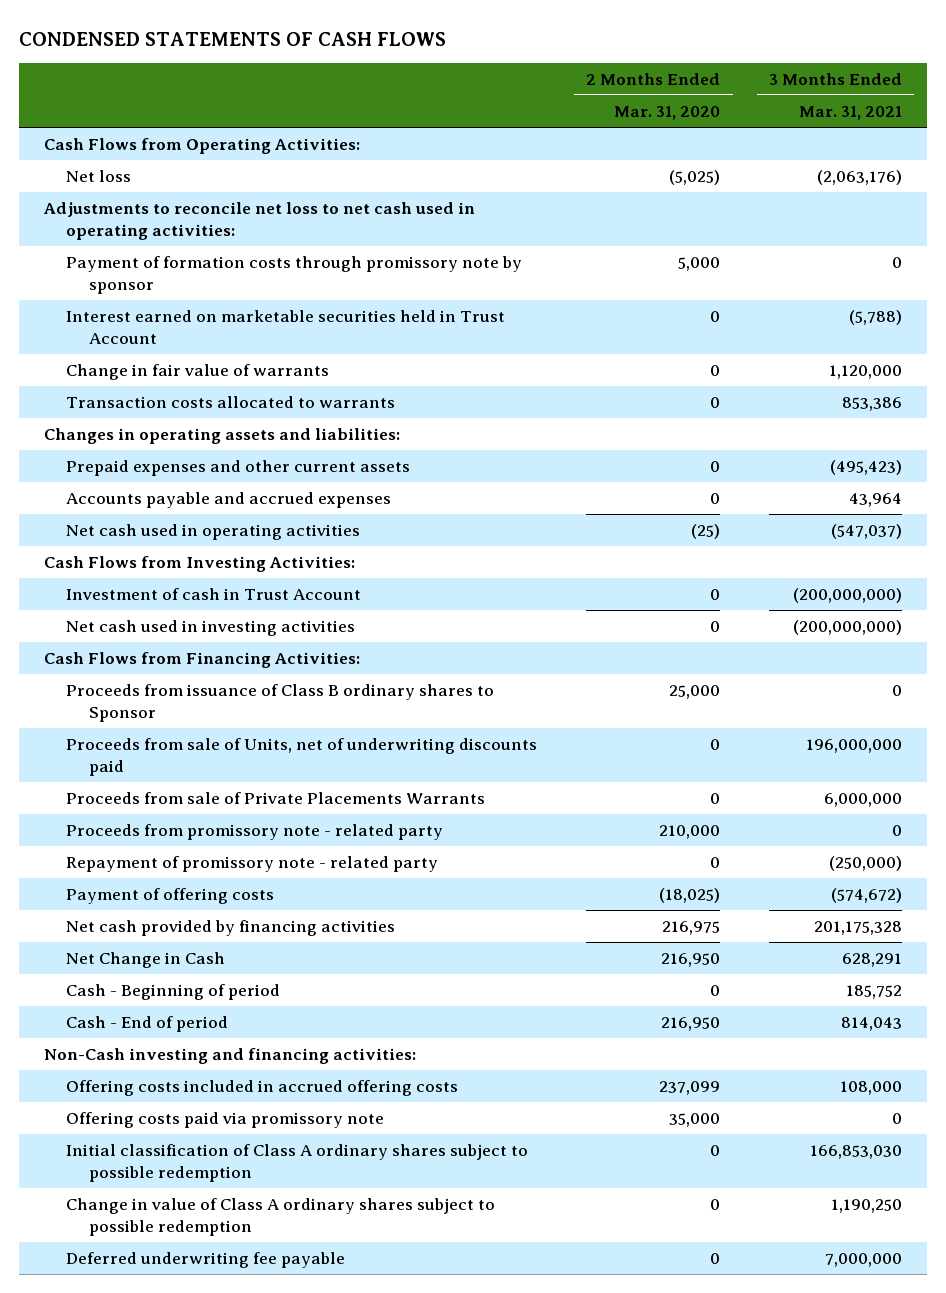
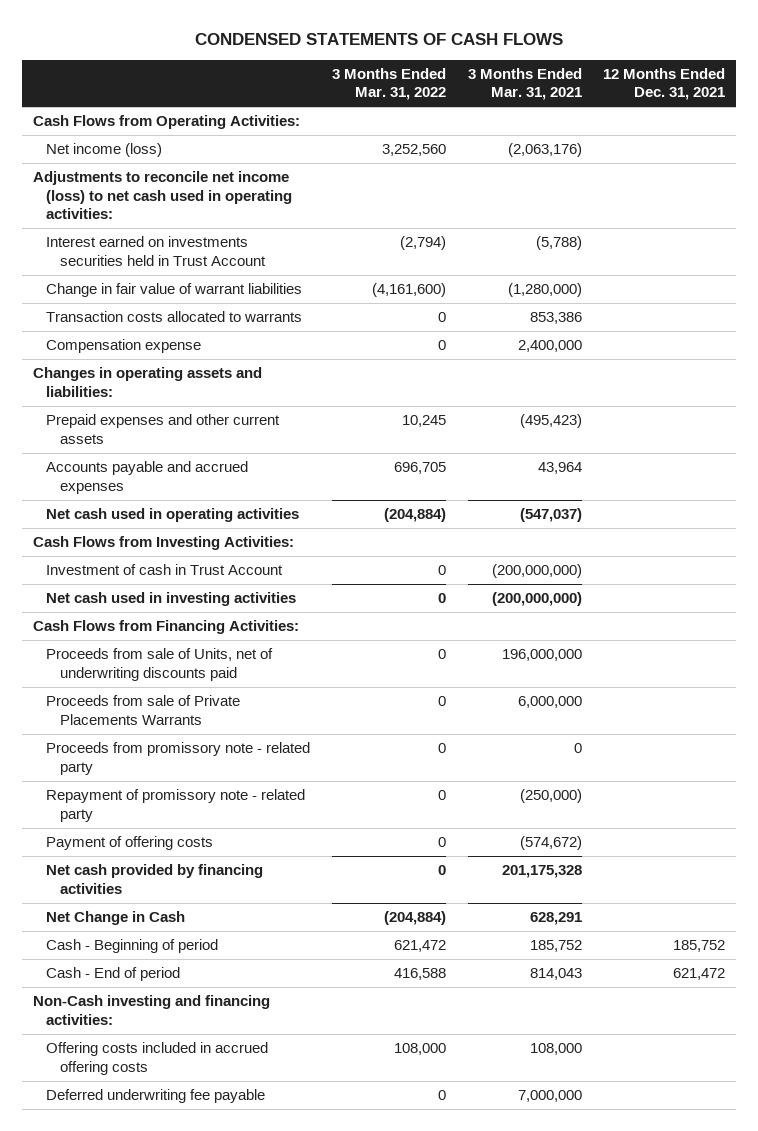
- | 2 Months Ended Mar. 31, 2020 | 3 Months Ended Mar. 31, 2021
+ | 3 Months Ended Mar. 31, 2022 | 3 Months Ended Mar. 31, 2021 | 12 Months Ended Dec. 31, 2021
- Net loss | (5,025) | (2,063,176)
- Adjustments to reconcile net loss to net cash used in operating activities:
- Payment of formation costs through promissory note by sponsor | 5,000 | 0
- Interest earned on marketable securities held in Trust Account | 0 | (5,788)
- Change in fair value of warrants | 0 | 1,120,000
+ Net income (loss) | 3,252,560 | (2,063,176) |
+ Adjustments to reconcile net income (loss) to net cash used in operating activities:
+ Interest earned on investments securities held in Trust Account | (2,794) | (5,788) |
+ Change in fair value of warrant liabilities | (4,161,600) | (1,280,000) |
+ Compensation expense | 0 | 2,400,000 |
- Proceeds from issuance of Class B ordinary shares to Sponsor | 25,000 | 0
- Offering costs paid via promissory note | 35,000 | 0
- Initial classification of Class A ordinary shares subject to possible redemption | 0 | 166,853,030
- Change in value of Class A ordinary shares subject to possible redemption | 0 | 1,190,250

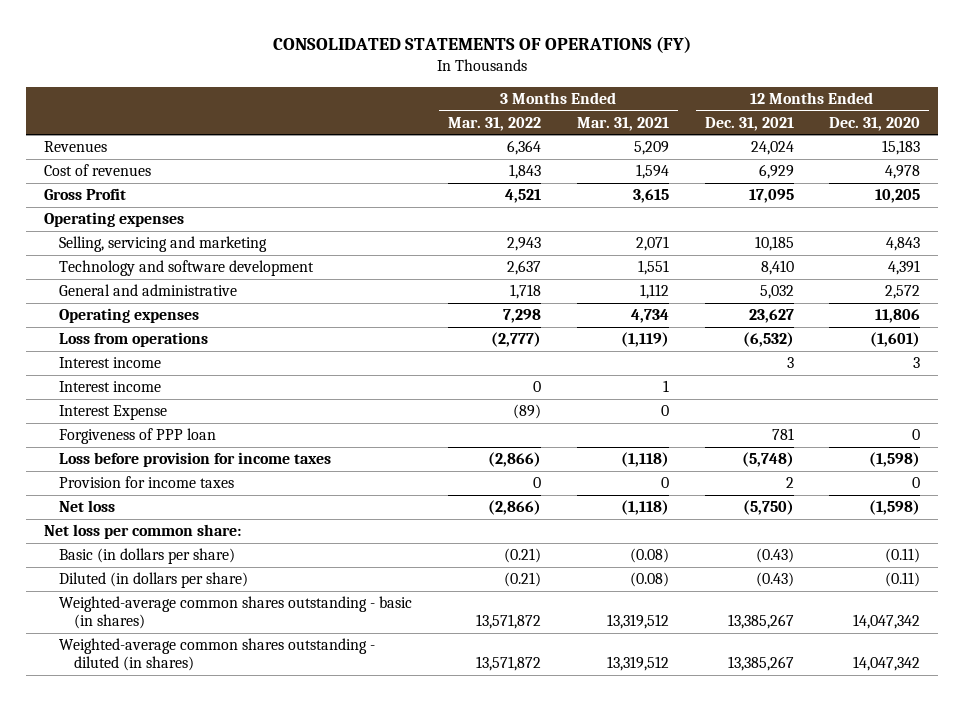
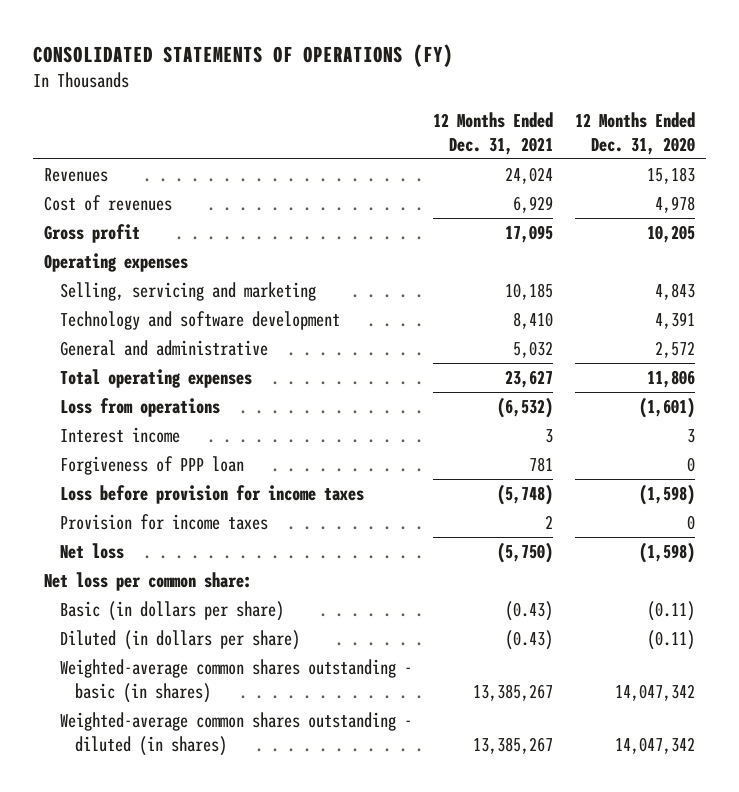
- | 3 Months Ended Mar. 31, 2022 | 3 Months Ended Mar. 31, 2021 | 12 Months Ended Dec. 31, 2021 | 12 Months Ended Dec. 31, 2020
+ | 12 Months Ended Dec. 31, 2021 | 12 Months Ended Dec. 31, 2020
- Gross Profit | 4,521 | 3,615 | 17,095 | 10,205
+ Gross profit | 17,095 | 10,205
- Operating expenses | 7,298 | 4,734 | 23,627 | 11,806
+ Total operating expenses | 23,627 | 11,806
- Interest income | 0 | 1 | |
- Interest Expense | (89) | 0 | |

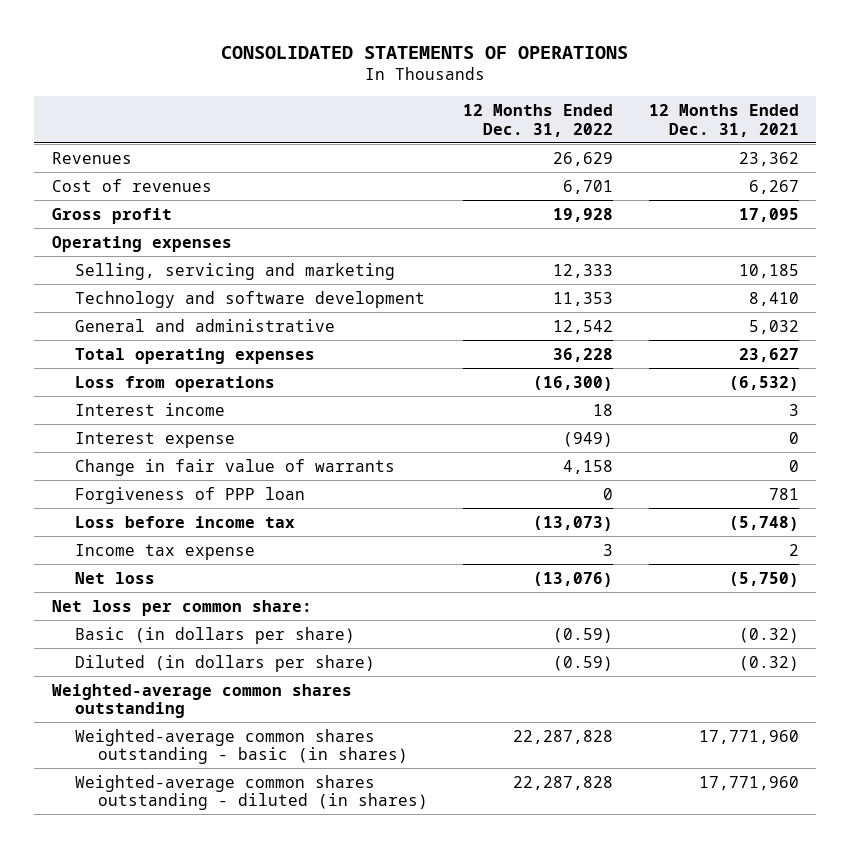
- CONSOLIDATED STATEMENTS OF OPERATIONS (FY)
+ CONSOLIDATED STATEMENTS OF OPERATIONS
- | 12 Months Ended Dec. 31, 2021 | 12 Months Ended Dec. 31, 2020
+ | 12 Months Ended Dec. 31, 2022 | 12 Months Ended Dec. 31, 2021
- Revenues | 24,024 | 15,183
- Cost of revenues | 6,929 | 4,978
+ Revenues | 26,629 | 23,362
+ Cost of revenues | 6,701 | 6,267
+ Interest expense | (949) | 0
+ Change in fair value of warrants | 4,158 | 0
- Loss before provision for income taxes | (5,748) | (1,598)
- Provision for income taxes | 2 | 0
+ Loss before income tax | (13,073) | (5,748)
+ Income tax expense | 3 | 2
- Basic (in dollars per share) | (0.43) | (0.11)
- Diluted (in dollars per share) | (0.43) | (0.11)
- Weighted-average common shares outstanding - basic (in shares) | 13,385,267 | 14,047,342
- Weighted-average common shares outstanding - diluted (in shares) | 13,385,267 | 14,047,342
+ Basic (in dollars per share) | (0.59) | (0.32)
+ Diluted (in dollars per share) | (0.59) | (0.32)
+ Weighted-average common shares outstanding
+ Weighted-average common shares outstanding - basic (in shares) | 22,287,828 | 17,771,960
+ Weighted-average common shares outstanding - diluted (in shares) | 22,287,828 | 17,771,960

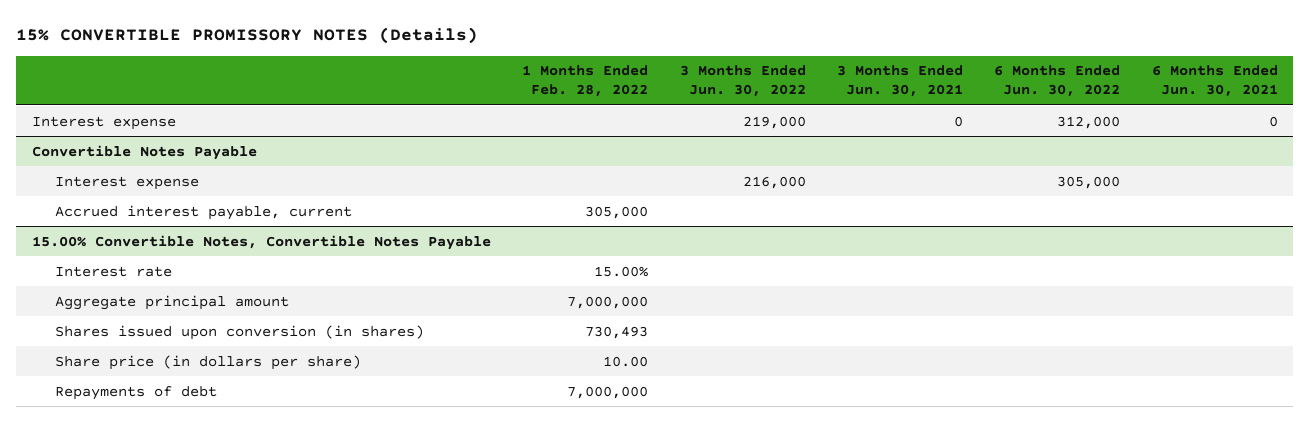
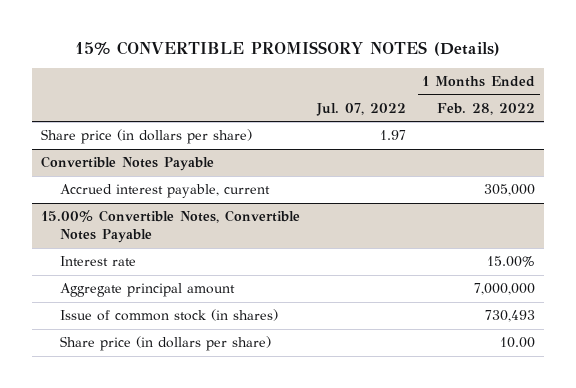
- | 1 Months Ended Feb. 28, 2022 | 3 Months Ended Jun. 30, 2022 | 3 Months Ended Jun. 30, 2021 | 6 Months Ended Jun. 30, 2022 | 6 Months Ended Jun. 30, 2021
+ | Jul. 07, 2022 | 1 Months Ended Feb. 28, 2022
- Interest expense | | 219,000 | 0 | 312,000 | 0
+ Share price (in dollars per share) | 1.97 |
@ Convertible Notes Payable
- Interest expense | | 216,000 | | 305,000 |
@ 15.00% Convertible Notes, Convertible Notes Payable
- Shares issued upon conversion (in shares) | 730,493 | | | |
+ Issue of common stock (in shares) | | 730,493
- Repayments of debt | 7,000,000 | | | |

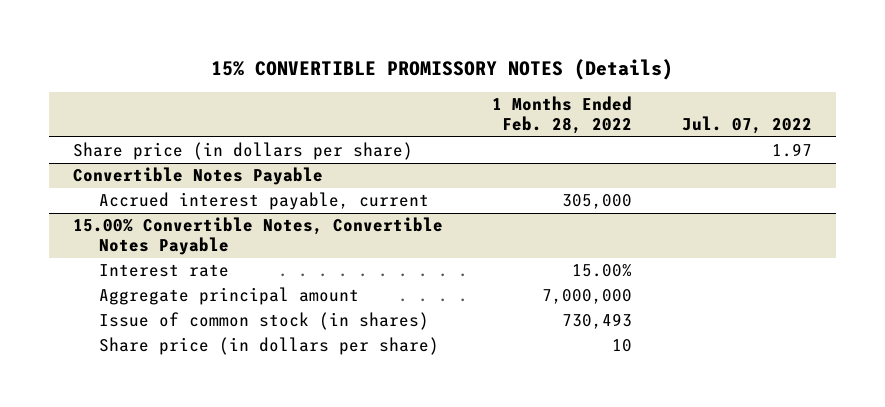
- | Jul. 07, 2022 | 1 Months Ended Feb. 28, 2022
+ | 1 Months Ended Feb. 28, 2022 | Jul. 07, 2022
@ 15.00% Convertible Notes, Convertible Notes Payable
- Share price (in dollars per share) | | 10.00
+ Share price (in dollars per share) | 10 |

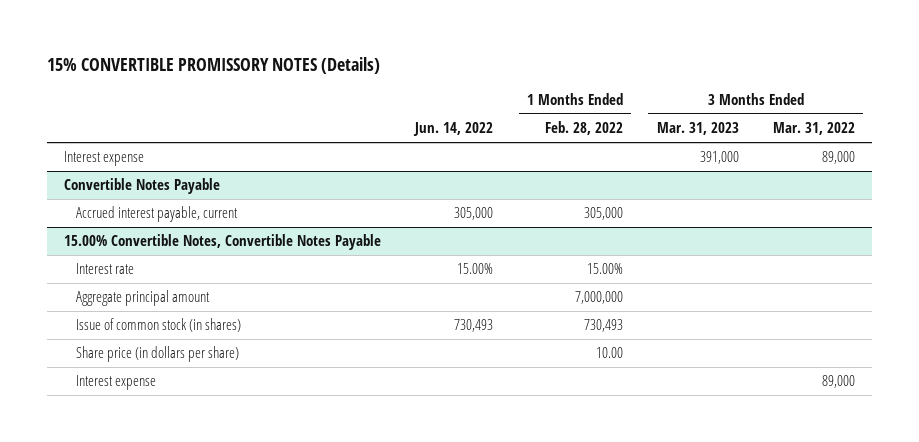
- | 1 Months Ended Feb. 28, 2022 | Jul. 07, 2022
+ | Jun. 14, 2022 | 1 Months Ended Feb. 28, 2022 | 3 Months Ended Mar. 31, 2023 | 3 Months Ended Mar. 31, 2022
- Share price (in dollars per share) | | 1.97
+ Interest expense | | | 391,000 | 89,000
@ 15.00% Convertible Notes, Convertible Notes Payable
- Share price (in dollars per share) | 10 |
+ Share price (in dollars per share) | | 10.00 | |
+ Interest expense | | | | 89,000

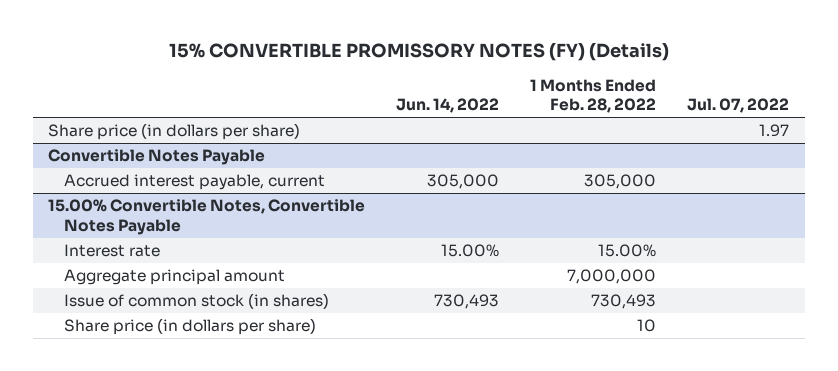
- 15% CONVERTIBLE PROMISSORY NOTES (Details)
+ 15% CONVERTIBLE PROMISSORY NOTES (FY) (Details)
- | Jun. 14, 2022 | 1 Months Ended Feb. 28, 2022 | 3 Months Ended Mar. 31, 2023 | 3 Months Ended Mar. 31, 2022
+ | Jun. 14, 2022 | 1 Months Ended Feb. 28, 2022 | Jul. 07, 2022
- Interest expense | | | 391,000 | 89,000
+ Share price (in dollars per share) | | | 1.97
@ 15.00% Convertible Notes, Convertible Notes Payable
- Share price (in dollars per share) | | 10.00 | |
- Interest expense | | | | 89,000
+ Share price (in dollars per share) | | 10 |

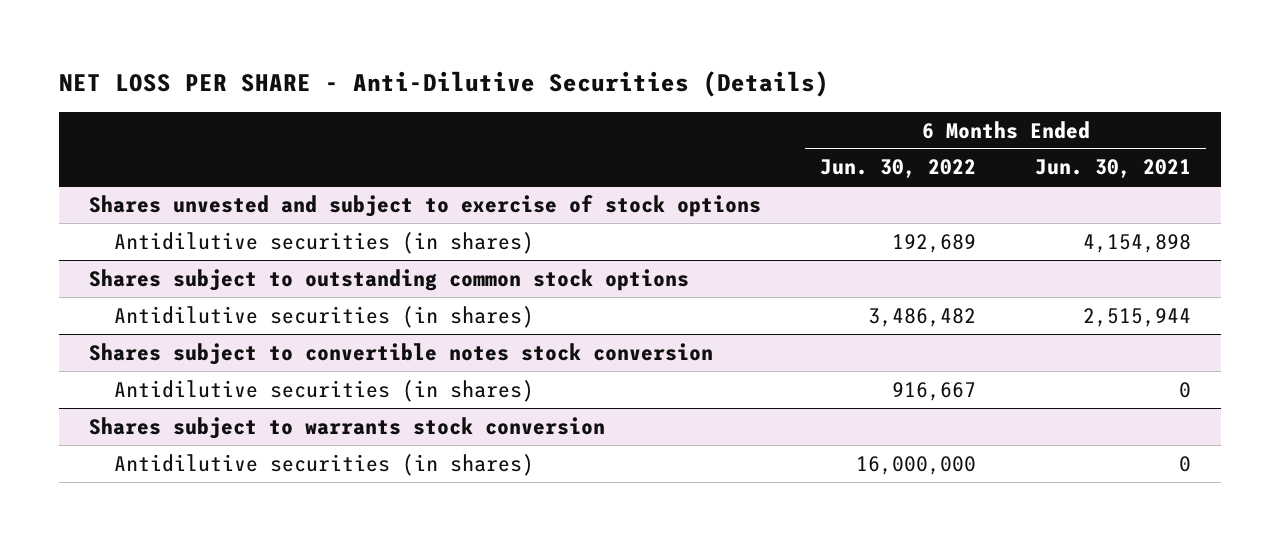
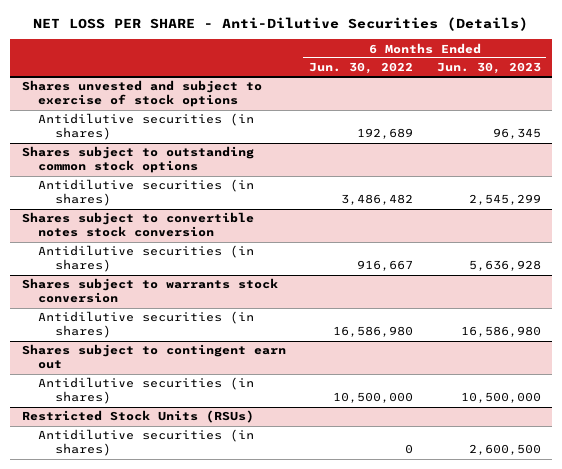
- | 6 Months Ended Jun. 30, 2022 | 6 Months Ended Jun. 30, 2021
+ | 6 Months Ended Jun. 30, 2022 | 6 Months Ended Jun. 30, 2023
@ Shares subject to warrants stock conversion
- Antidilutive securities (in shares) | 16,000,000 | 0
+ Antidilutive securities (in shares) | 16,586,980 | 16,586,980
+ Shares subject to contingent earn out
+ Antidilutive securities (in shares) | 10,500,000 | 10,500,000
+ Restricted Stock Units (RSUs)
+ Antidilutive securities (in shares) | 0 | 2,600,500

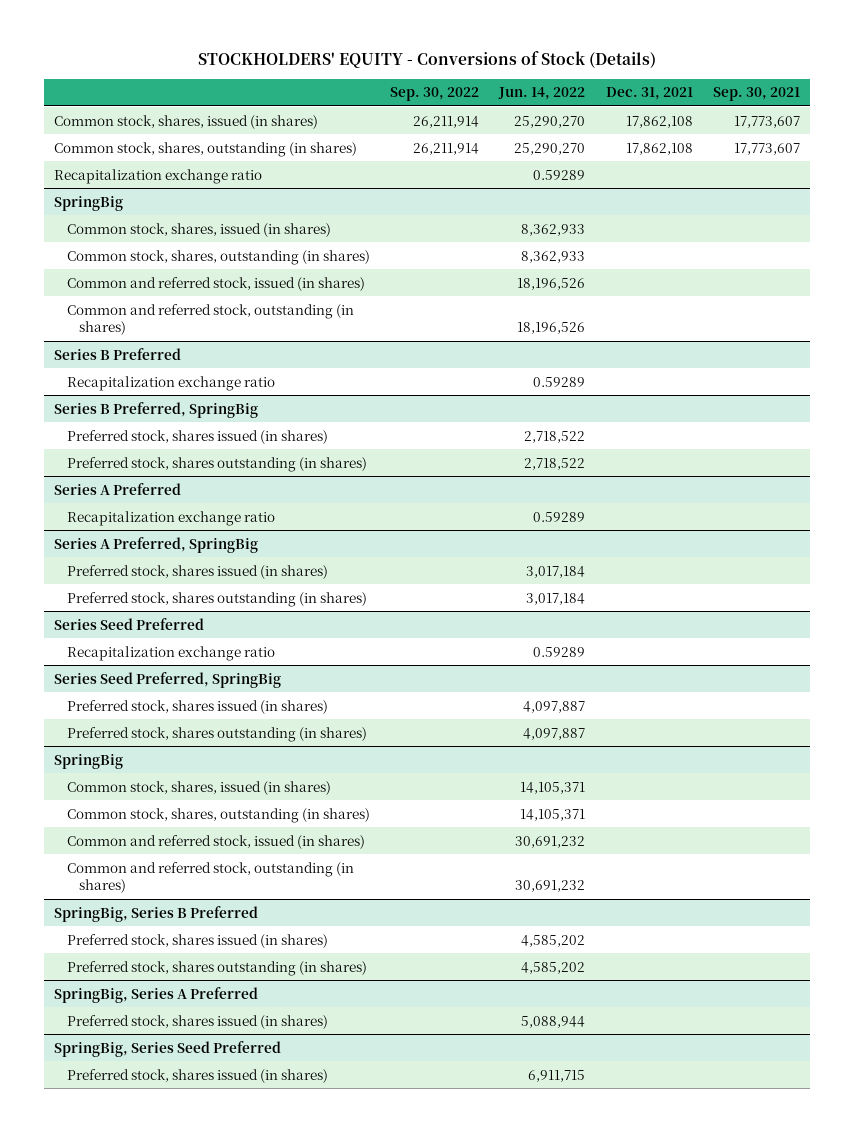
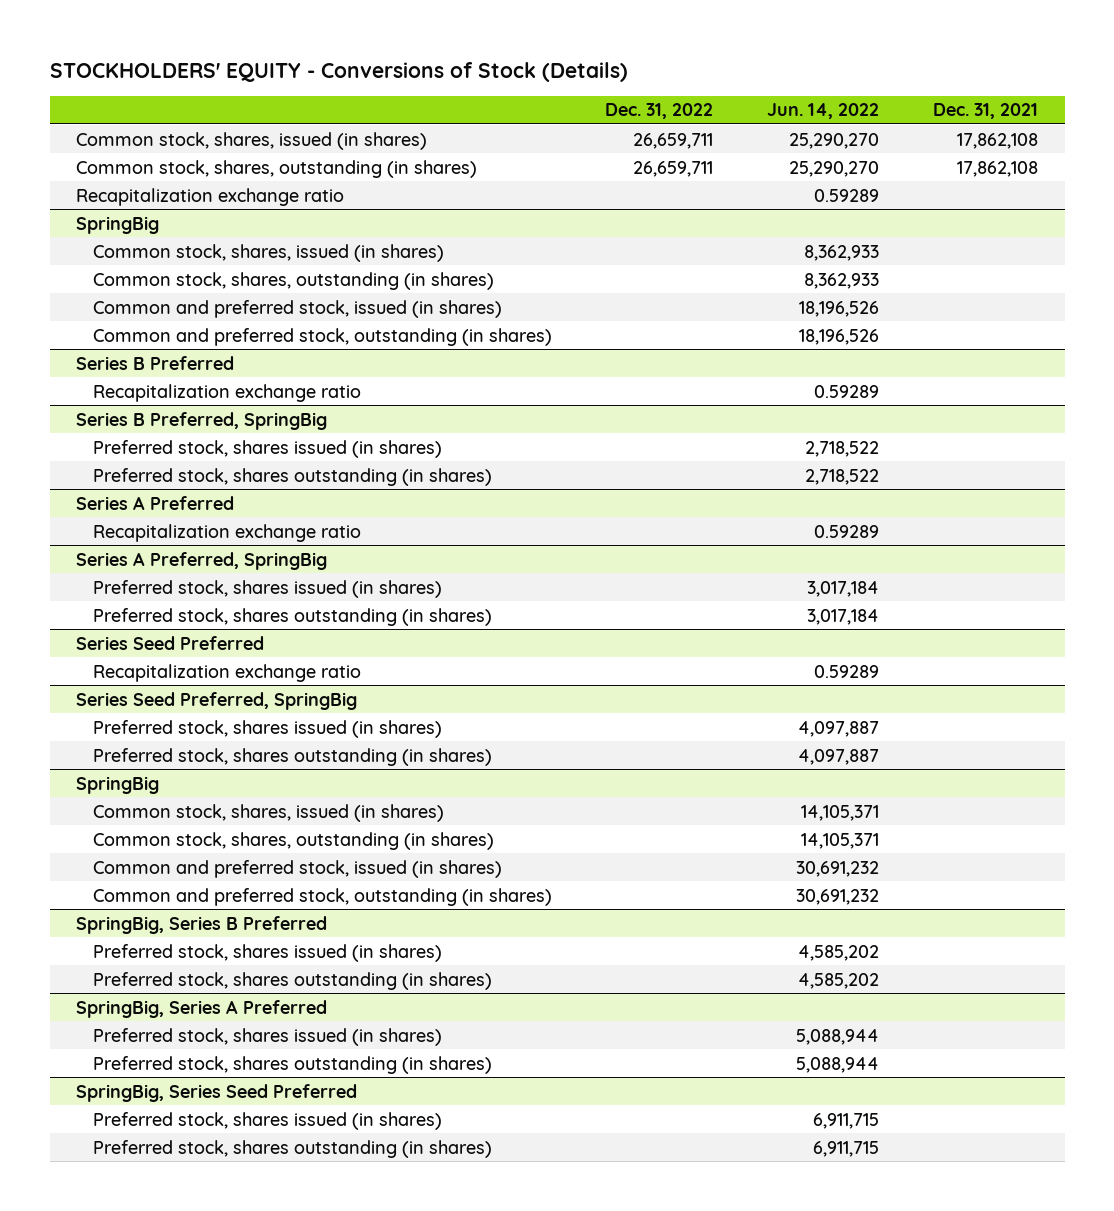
- | Sep. 30, 2022 | Jun. 14, 2022 | Dec. 31, 2021 | Sep. 30, 2021
+ | Dec. 31, 2022 | Jun. 14, 2022 | Dec. 31, 2021
@ SpringBig
- Common and referred stock, issued (in shares) | | 18,196,526 | |
- Common and referred stock, outstanding (in shares) | | 18,196,526 | |
+ Common and preferred stock, issued (in shares) | | 18,196,526 |
+ Common and preferred stock, outstanding (in shares) | | 18,196,526 |
- Common and referred stock, issued (in shares) | | 30,691,232 | |
- Common and referred stock, outstanding (in shares) | | 30,691,232 | |
+ Common and preferred stock, issued (in shares) | | 30,691,232 |
+ Common and preferred stock, outstanding (in shares) | | 30,691,232 |
@ SpringBig, Series A Preferred
+ Preferred stock, shares outstanding (in shares) | | 5,088,944 |
@ SpringBig, Series Seed Preferred
+ Preferred stock, shares outstanding (in shares) | | 6,911,715 |

